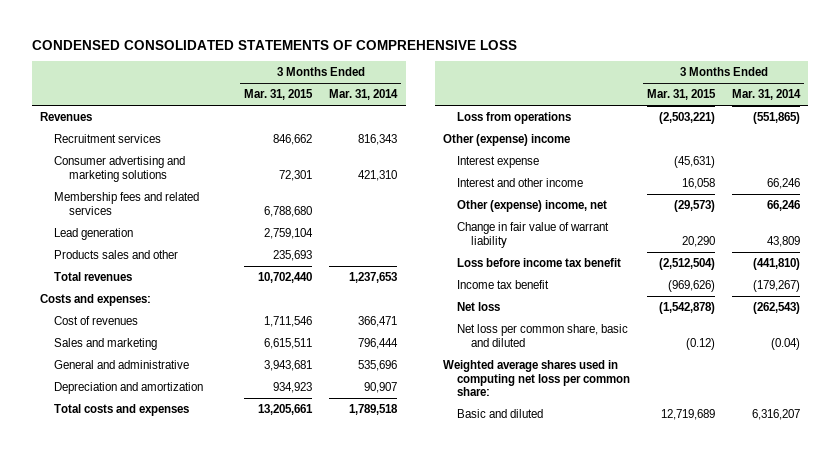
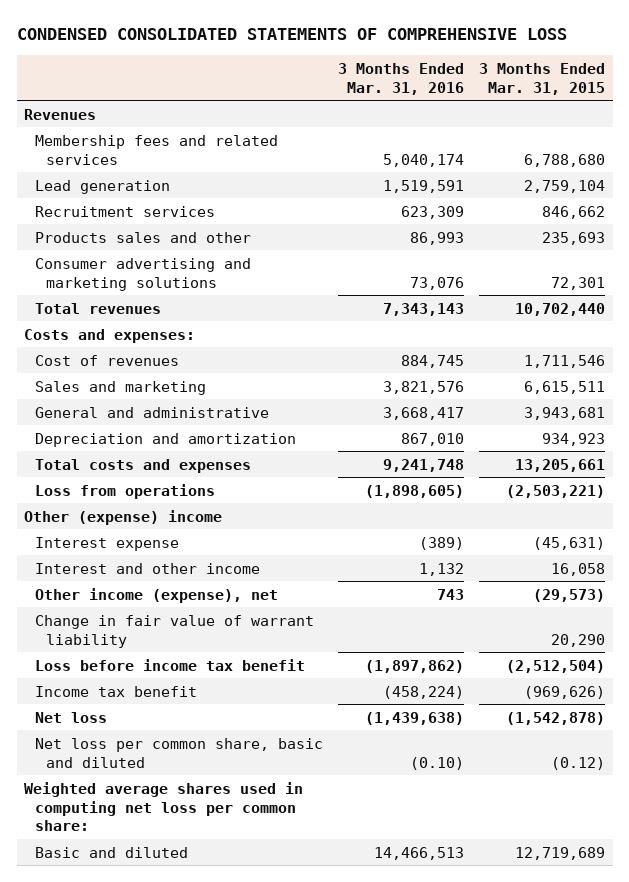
- | 3 Months Ended Mar. 31, 2015 | 3 Months Ended Mar. 31, 2014
+ | 3 Months Ended Mar. 31, 2016 | 3 Months Ended Mar. 31, 2015
moved down: Recruitment services | 623,309 | 846,662
moved down: Consumer advertising and marketing solutions | 73,076 | 72,301
- Other (expense) income, net | (29,573) | 66,246
+ Other income (expense), net | 743 | (29,573)

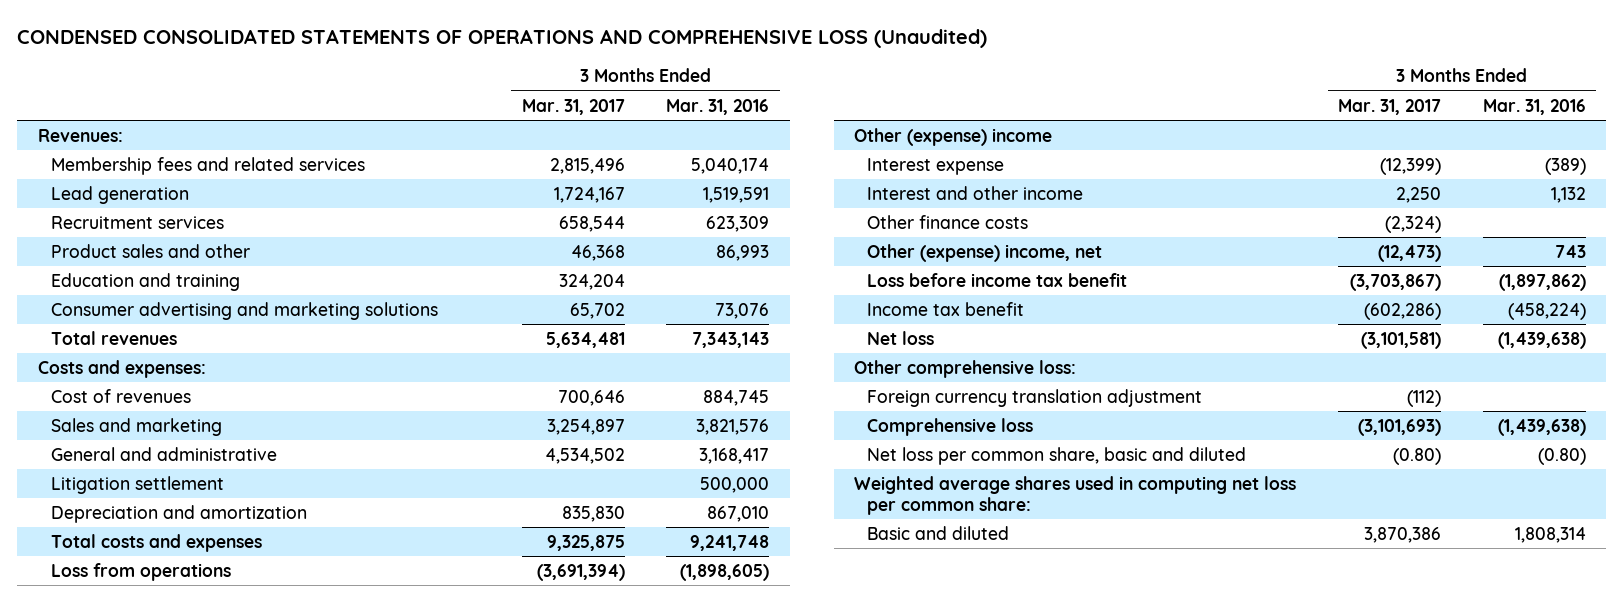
- CONDENSED CONSOLIDATED STATEMENTS OF COMPREHENSIVE LOSS
+ CONDENSED CONSOLIDATED STATEMENTS OF OPERATIONS AND COMPREHENSIVE LOSS (Unaudited)
- | 3 Months Ended Mar. 31, 2016 | 3 Months Ended Mar. 31, 2015
+ | 3 Months Ended Mar. 31, 2017 | 3 Months Ended Mar. 31, 2016
- Revenues
+ Revenues:
- Products sales and other | 86,993 | 235,693
+ Product sales and other | 46,368 | 86,993
+ Education and training | 324,204 |
- General and administrative | 3,668,417 | 3,943,681
+ General and administrative | 4,534,502 | 3,168,417
+ Litigation settlement | | 500,000
- Other income (expense), net | 743 | (29,573)
- Change in fair value of warrant liability | | 20,290
+ Other finance costs | (2,324) |
+ Other (expense) income, net | (12,473) | 743
- Net loss per common share, basic and diluted | (0.10) | (0.12)
+ Other comprehensive loss:
+ Foreign currency translation adjustment | (112) |
+ Comprehensive loss | (3,101,693) | (1,439,638)
+ Net loss per common share, basic and diluted | (0.80) | (0.80)
- Basic and diluted | 14,466,513 | 12,719,689
+ Basic and diluted | 3,870,386 | 1,808,314

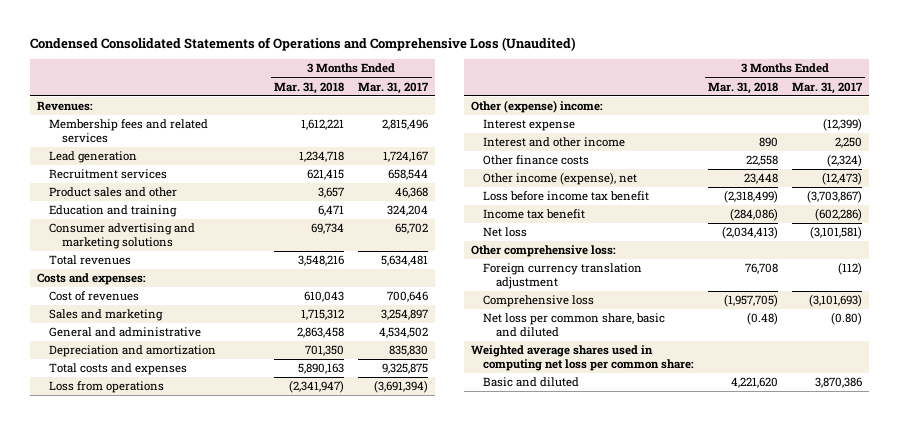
- CONDENSED CONSOLIDATED STATEMENTS OF OPERATIONS AND COMPREHENSIVE LOSS (Unaudited)
+ Condensed Consolidated Statements of Operations and Comprehensive Loss (Unaudited)
- | 3 Months Ended Mar. 31, 2017 | 3 Months Ended Mar. 31, 2016
+ | 3 Months Ended Mar. 31, 2018 | 3 Months Ended Mar. 31, 2017
- Litigation settlement | | 500,000
- Other (expense) income
+ Other (expense) income:
- Other (expense) income, net | (12,473) | 743
+ Other income (expense), net | 23,448 | (12,473)

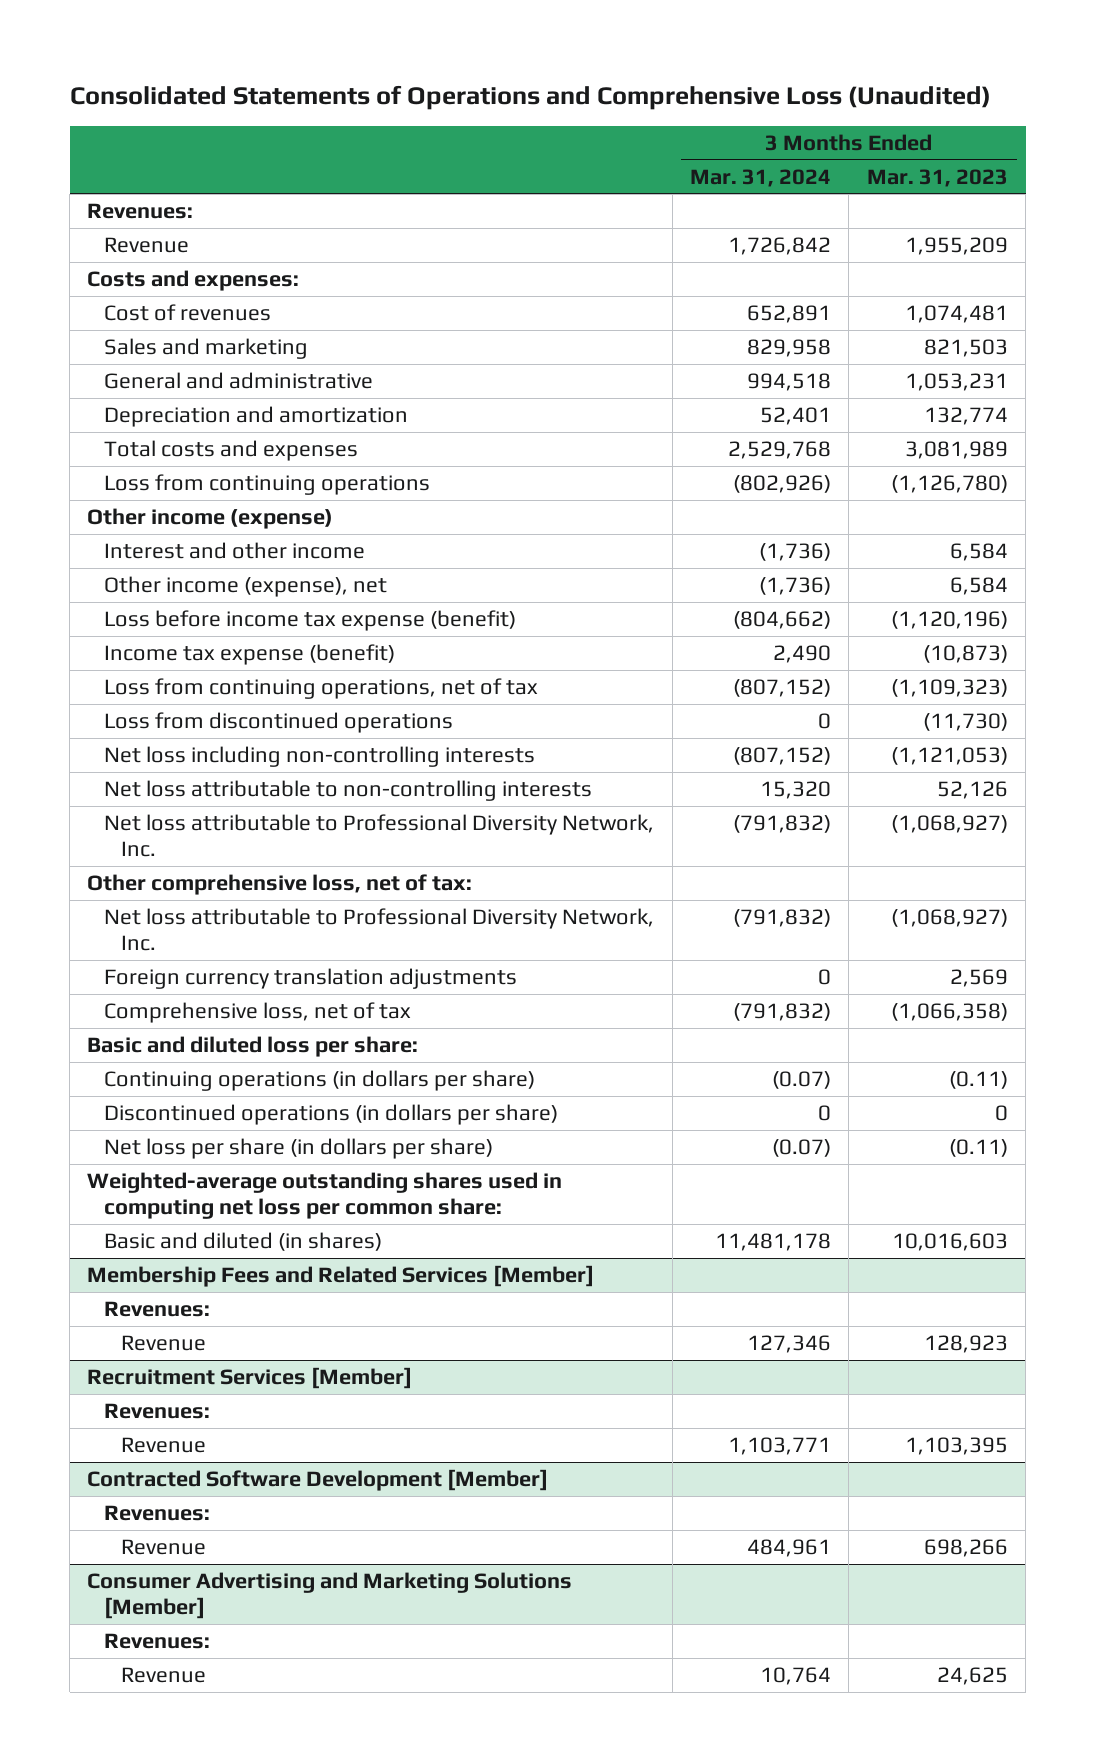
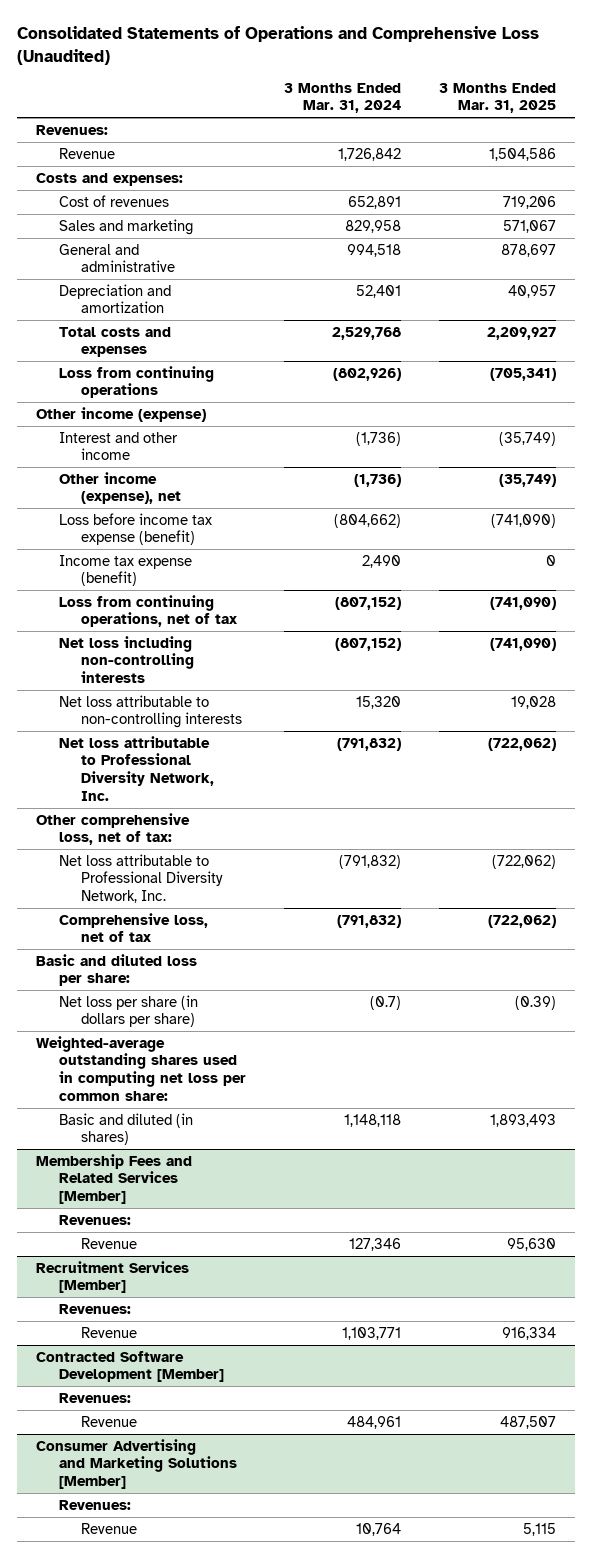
- | 3 Months Ended Mar. 31, 2024 | 3 Months Ended Mar. 31, 2023
+ | 3 Months Ended Mar. 31, 2024 | 3 Months Ended Mar. 31, 2025
- Loss from discontinued operations | 0 | (11,730)
- Foreign currency translation adjustments | 0 | 2,569
- Continuing operations (in dollars per share) | (0.07) | (0.11)
- Discontinued operations (in dollars per share) | 0 | 0
- Net loss per share (in dollars per share) | (0.07) | (0.11)
+ Net loss per share (in dollars per share) | (0.7) | (0.39)
- Basic and diluted (in shares) | 11,481,178 | 10,016,603
+ Basic and diluted (in shares) | 1,148,118 | 1,893,493

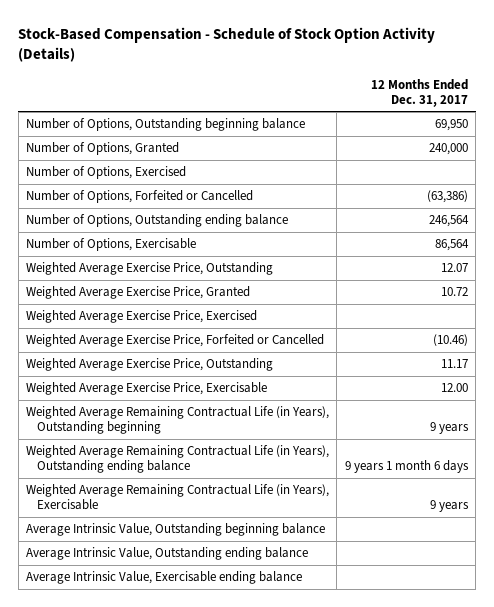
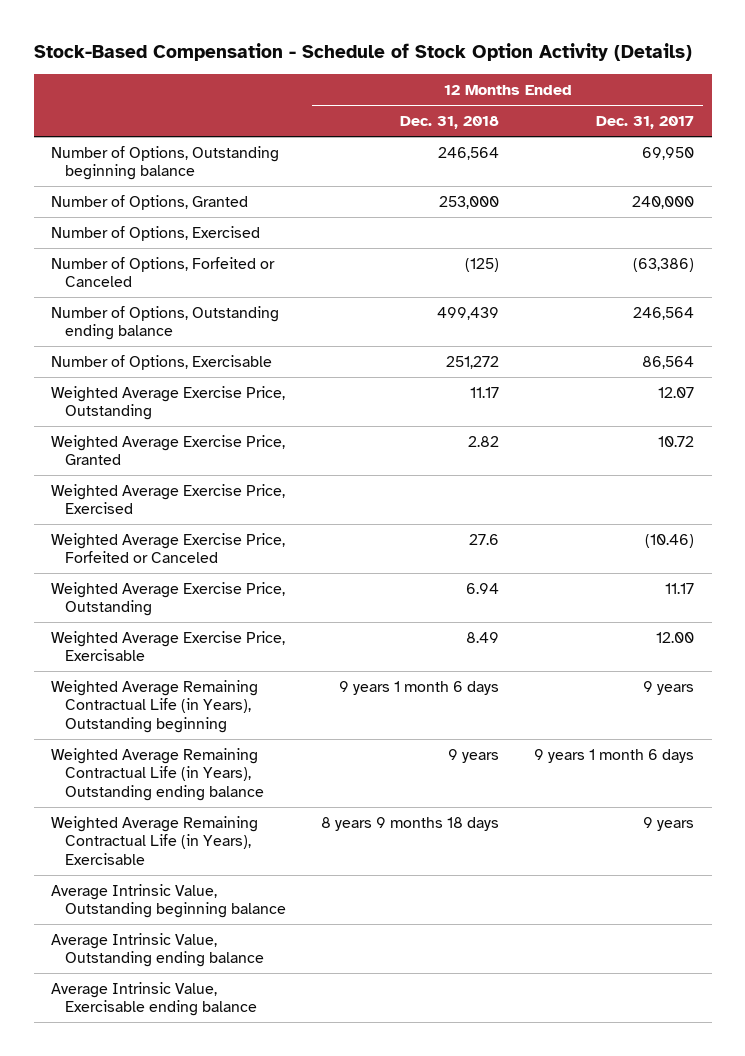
- | 12 Months Ended Dec. 31, 2017
+ | 12 Months Ended Dec. 31, 2018 | 12 Months Ended Dec. 31, 2017
- Number of Options, Forfeited or Cancelled | (63,386)
+ Number of Options, Forfeited or Canceled | (125) | (63,386)
- Weighted Average Exercise Price, Forfeited or Cancelled | (10.46)
+ Weighted Average Exercise Price, Forfeited or Canceled | 27.6 | (10.46)

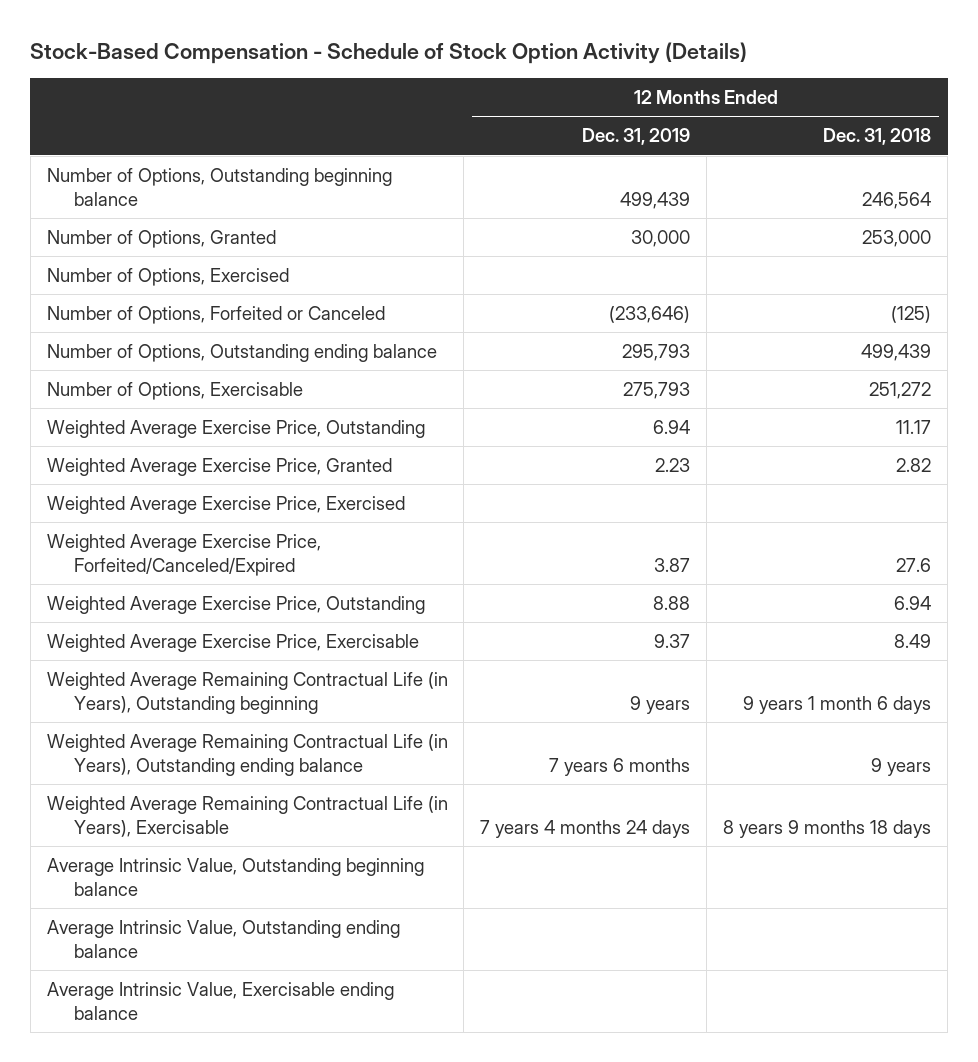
- | 12 Months Ended Dec. 31, 2018 | 12 Months Ended Dec. 31, 2017
+ | 12 Months Ended Dec. 31, 2019 | 12 Months Ended Dec. 31, 2018
- Weighted Average Exercise Price, Forfeited or Canceled | 27.6 | (10.46)
+ Weighted Average Exercise Price, Forfeited/Canceled/Expired | 3.87 | 27.6

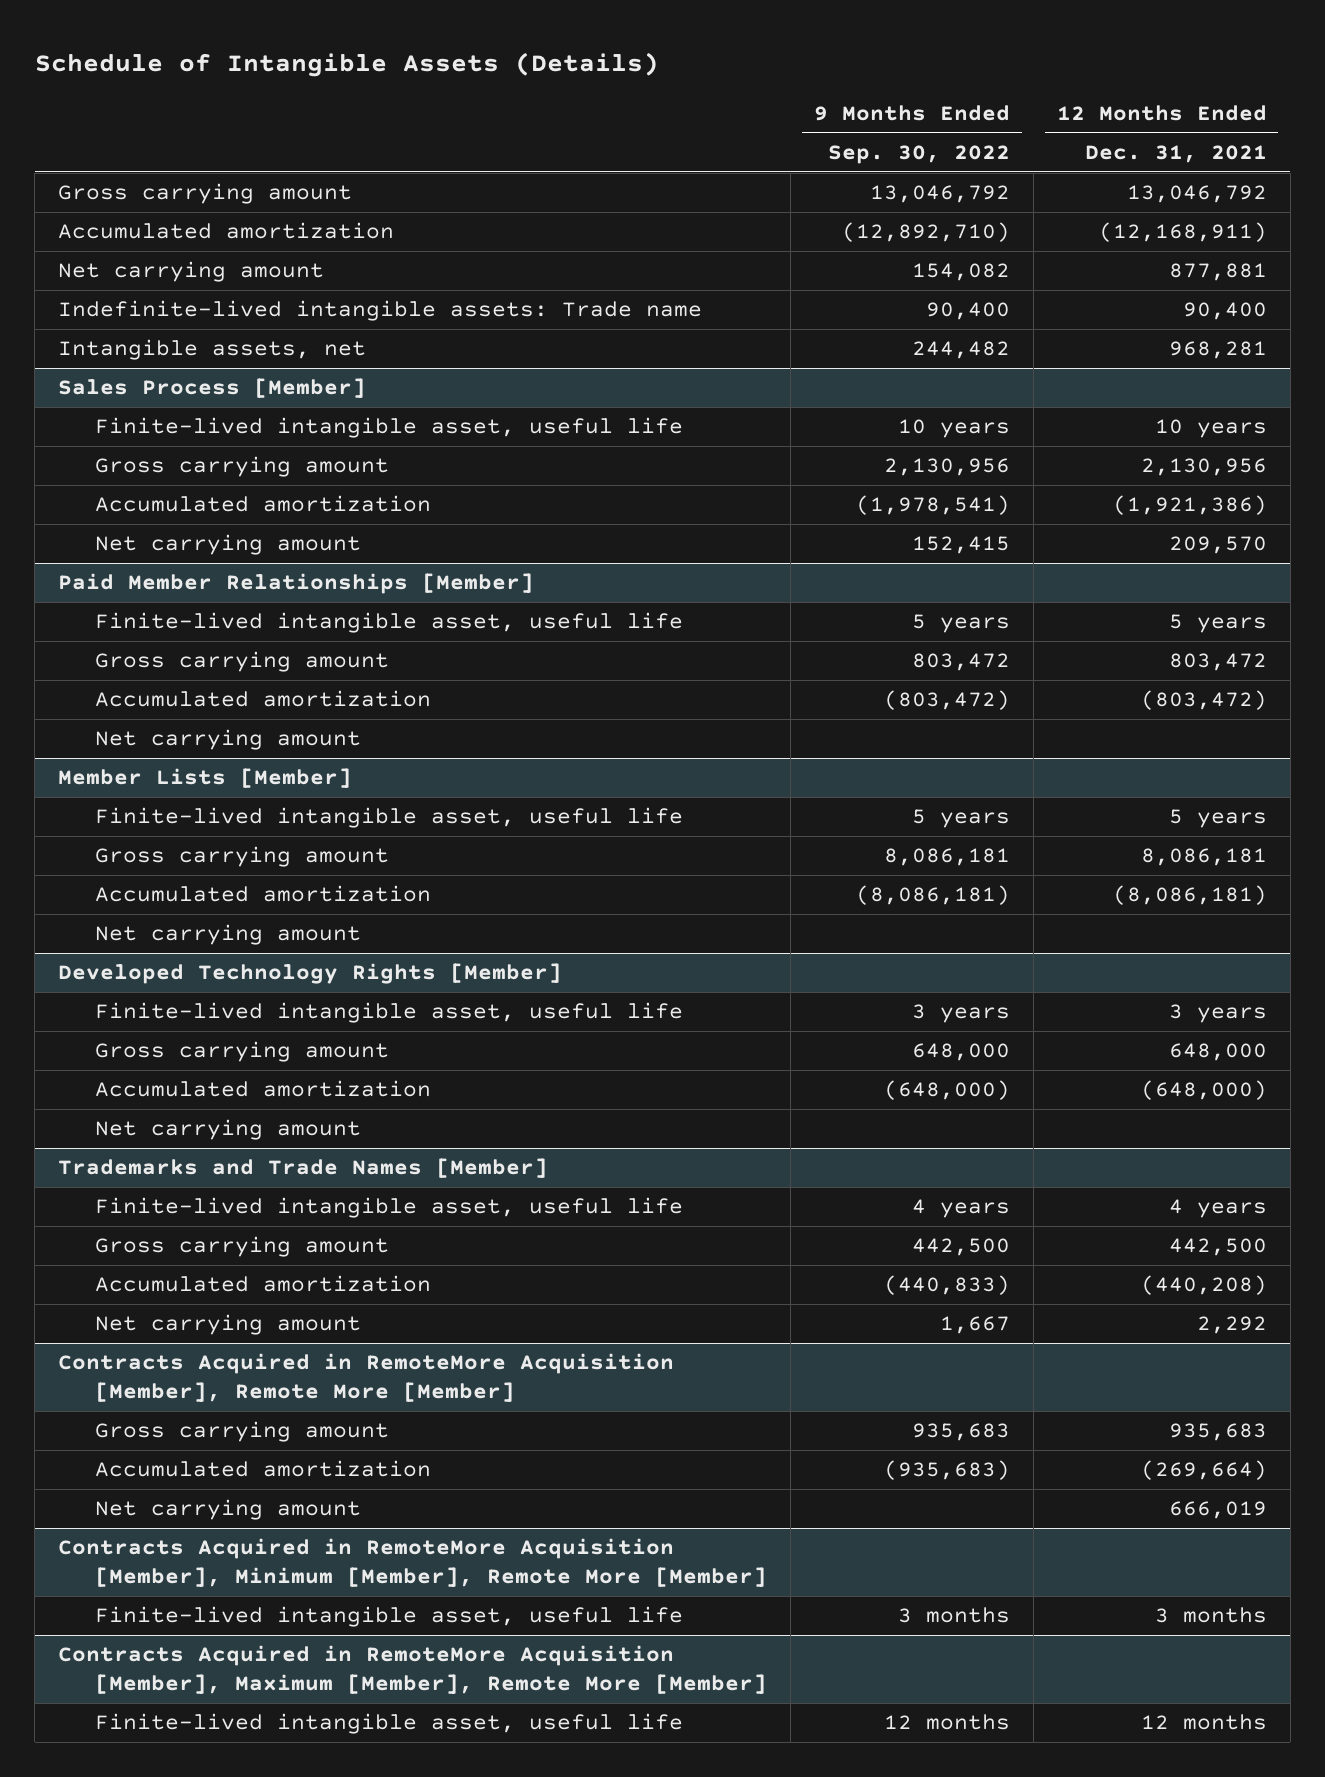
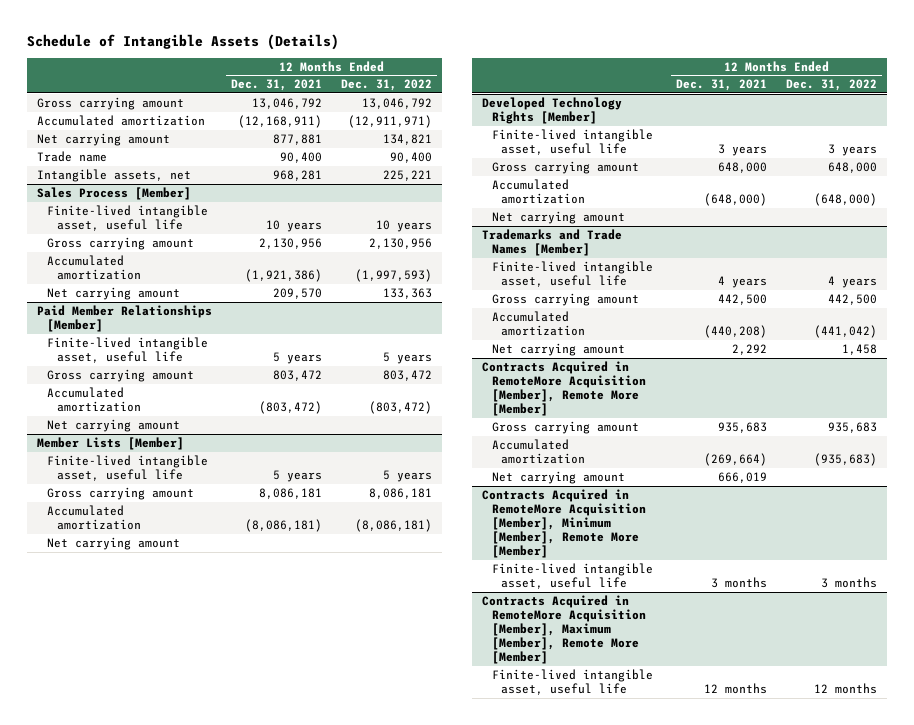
- | 9 Months Ended Sep. 30, 2022 | 12 Months Ended Dec. 31, 2021
+ | 12 Months Ended Dec. 31, 2021 | 12 Months Ended Dec. 31, 2022
- Indefinite-lived intangible assets: Trade name | 90,400 | 90,400
+ Trade name | 90,400 | 90,400

